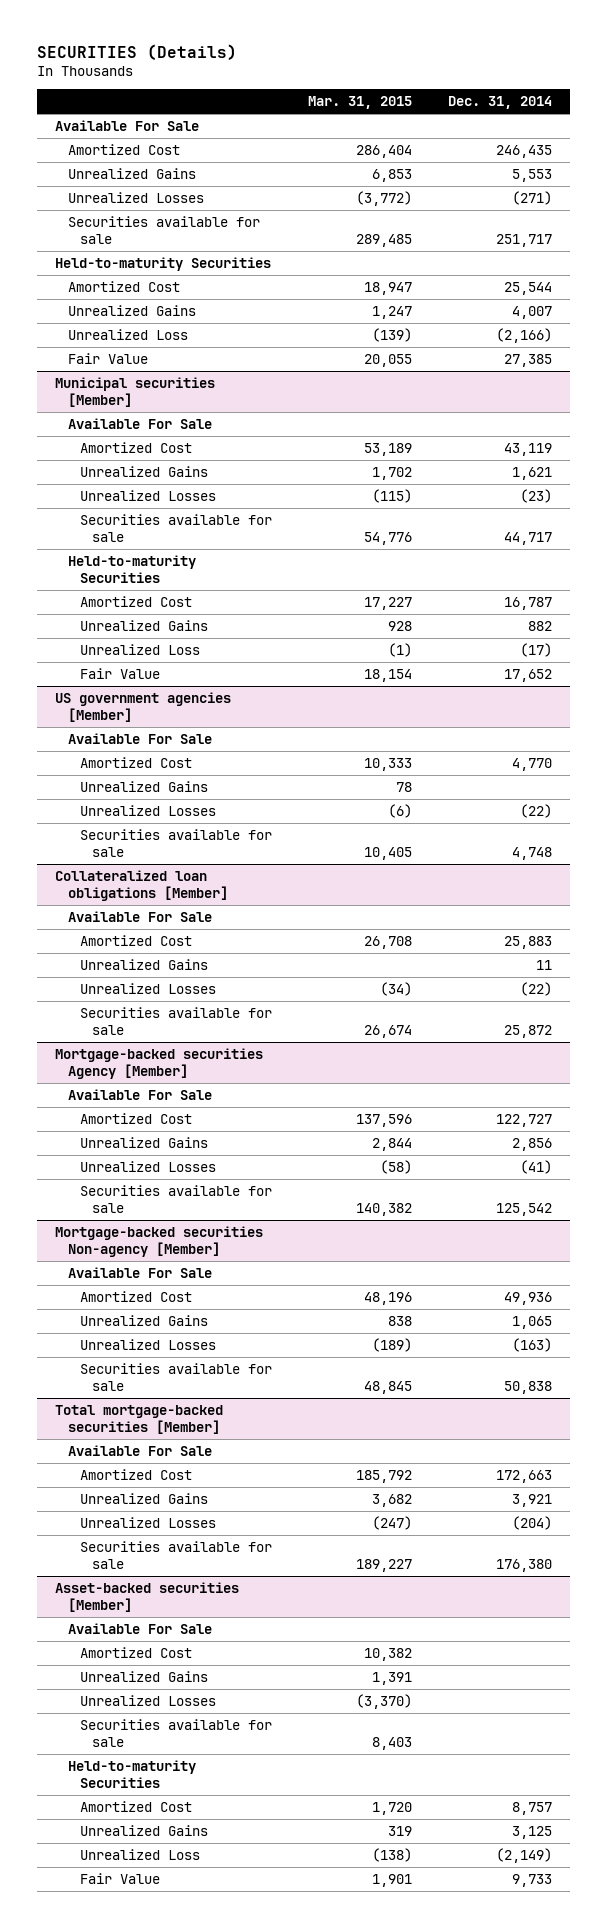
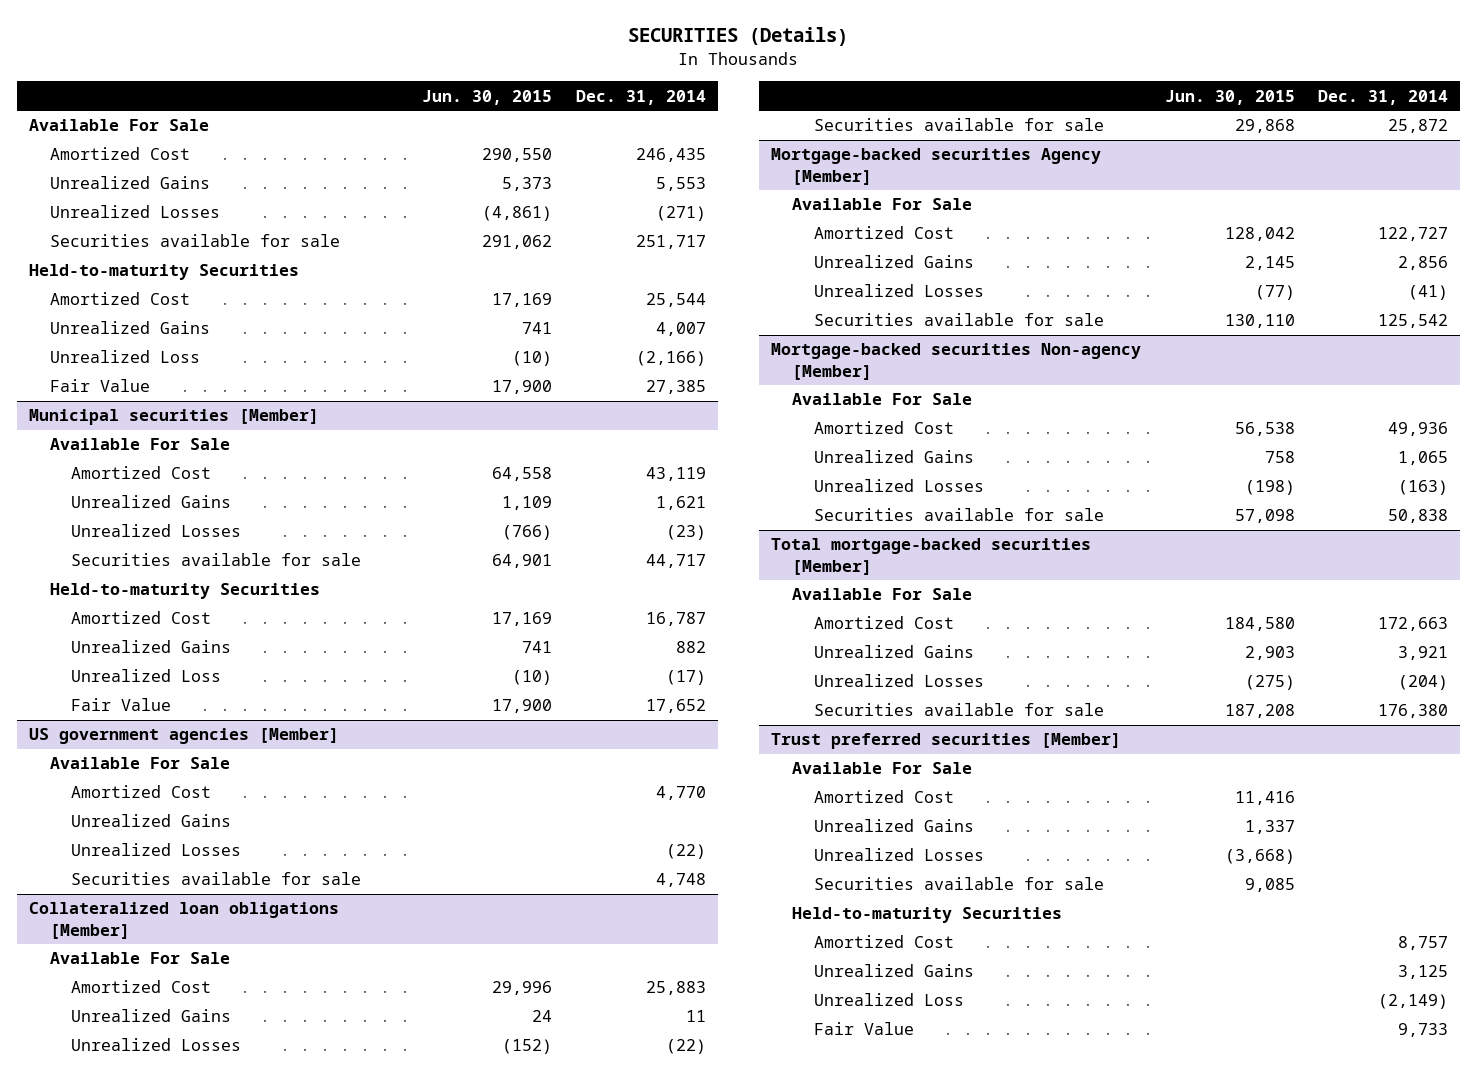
- | Mar. 31, 2015 | Dec. 31, 2014
+ | Jun. 30, 2015 | Dec. 31, 2014
- Asset-backed securities [Member]
+ Trust preferred securities [Member]

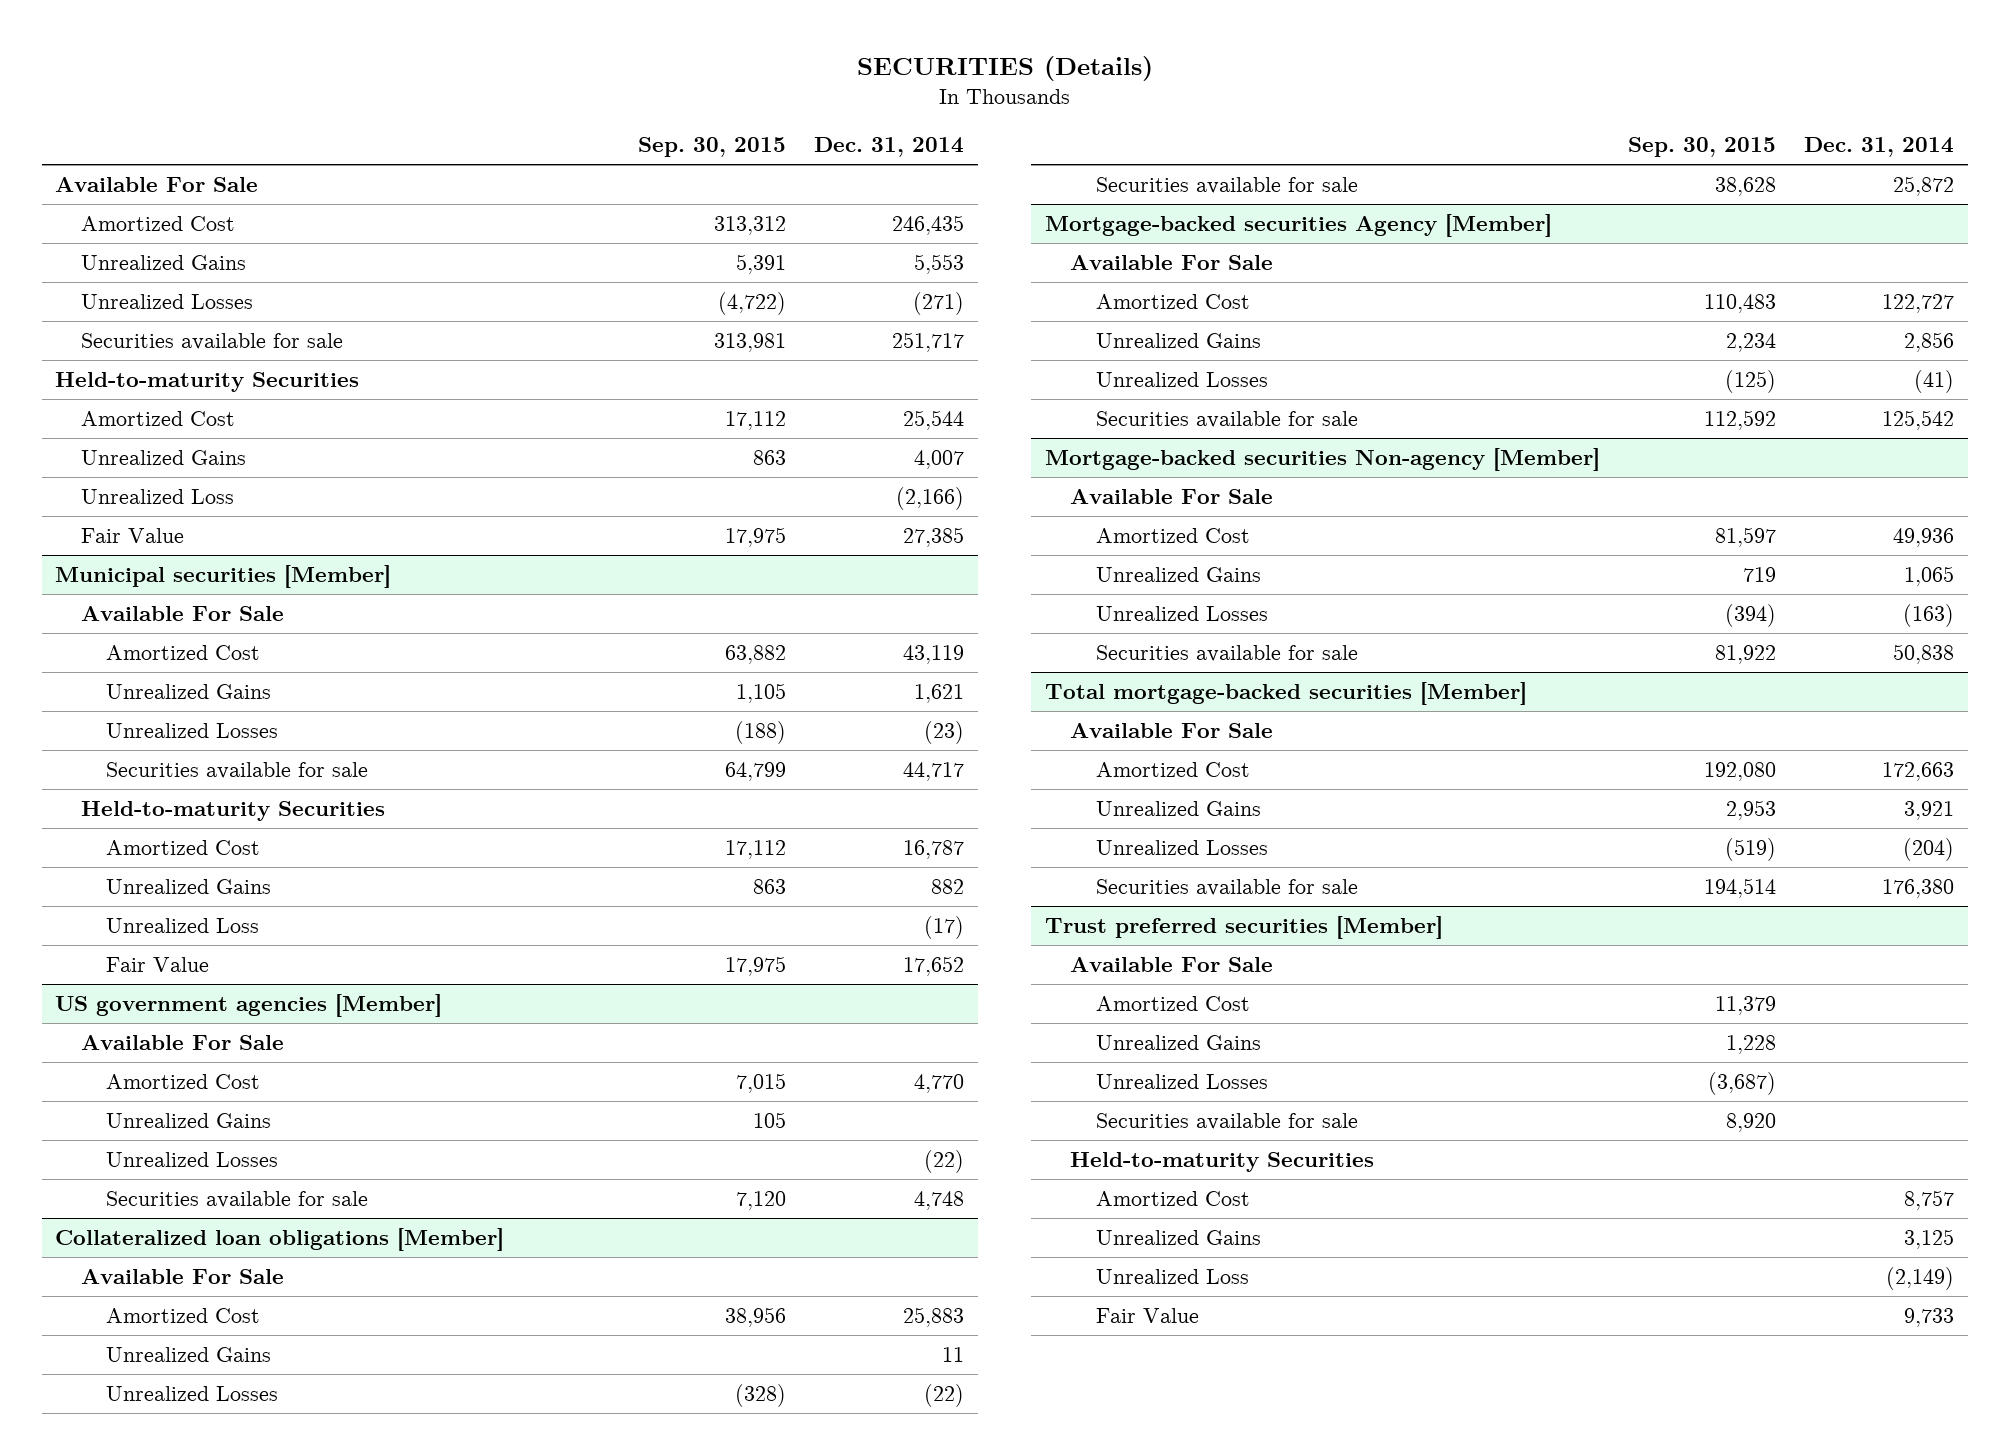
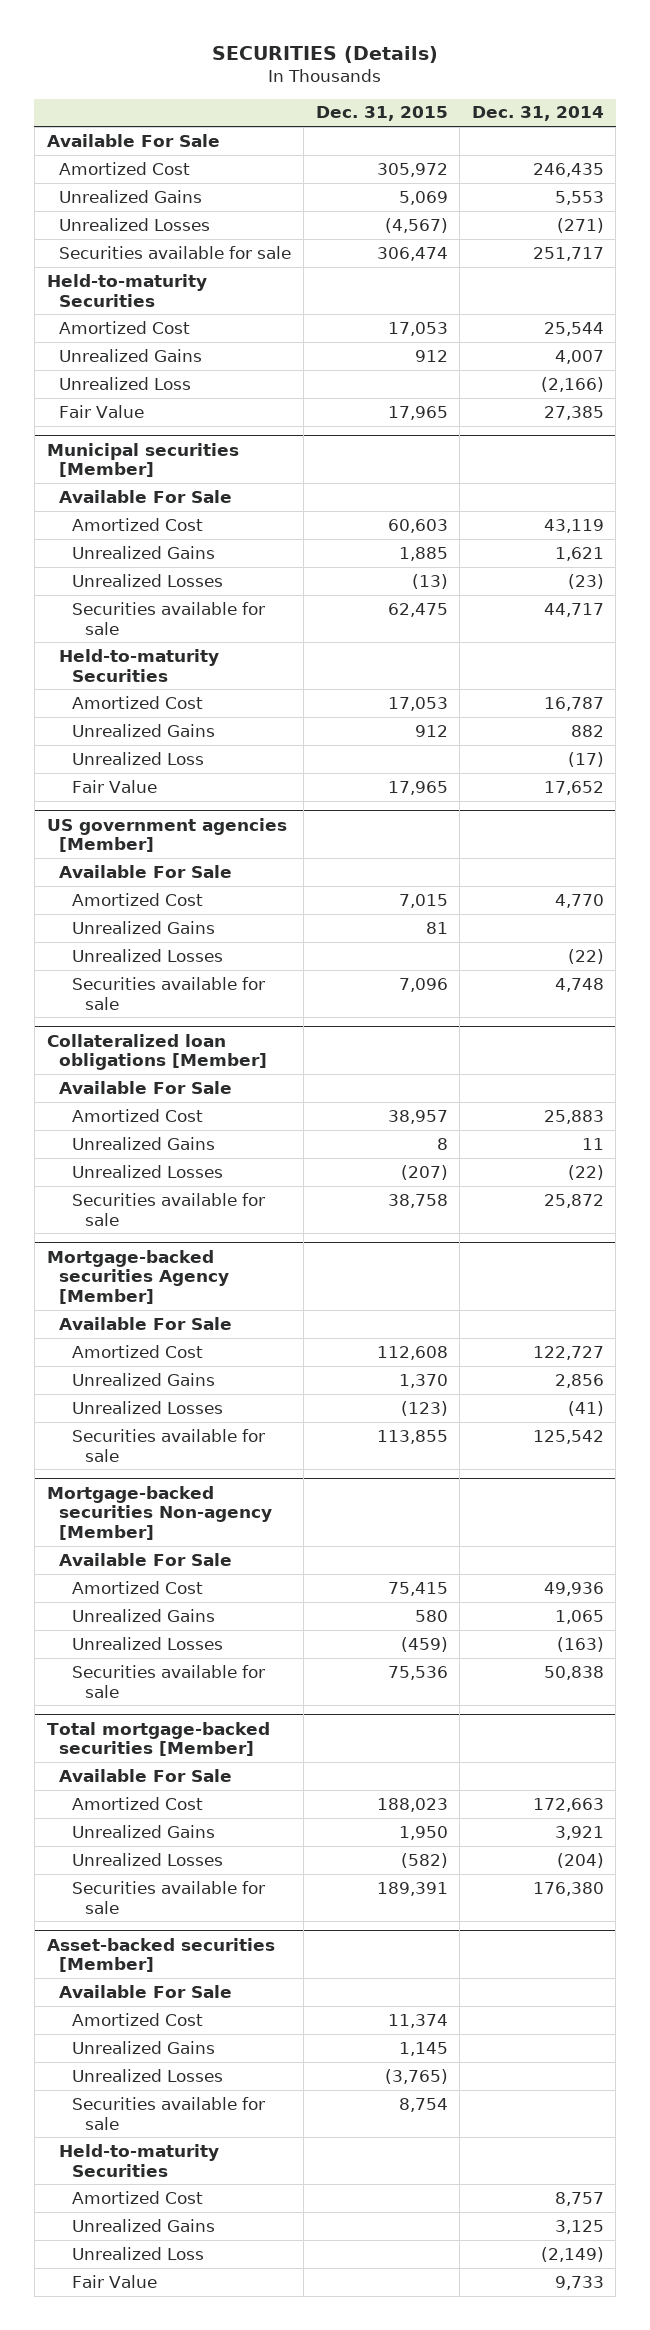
- | Sep. 30, 2015 | Dec. 31, 2014
+ | Dec. 31, 2015 | Dec. 31, 2014
- Trust preferred securities [Member]
+ Asset-backed securities [Member]

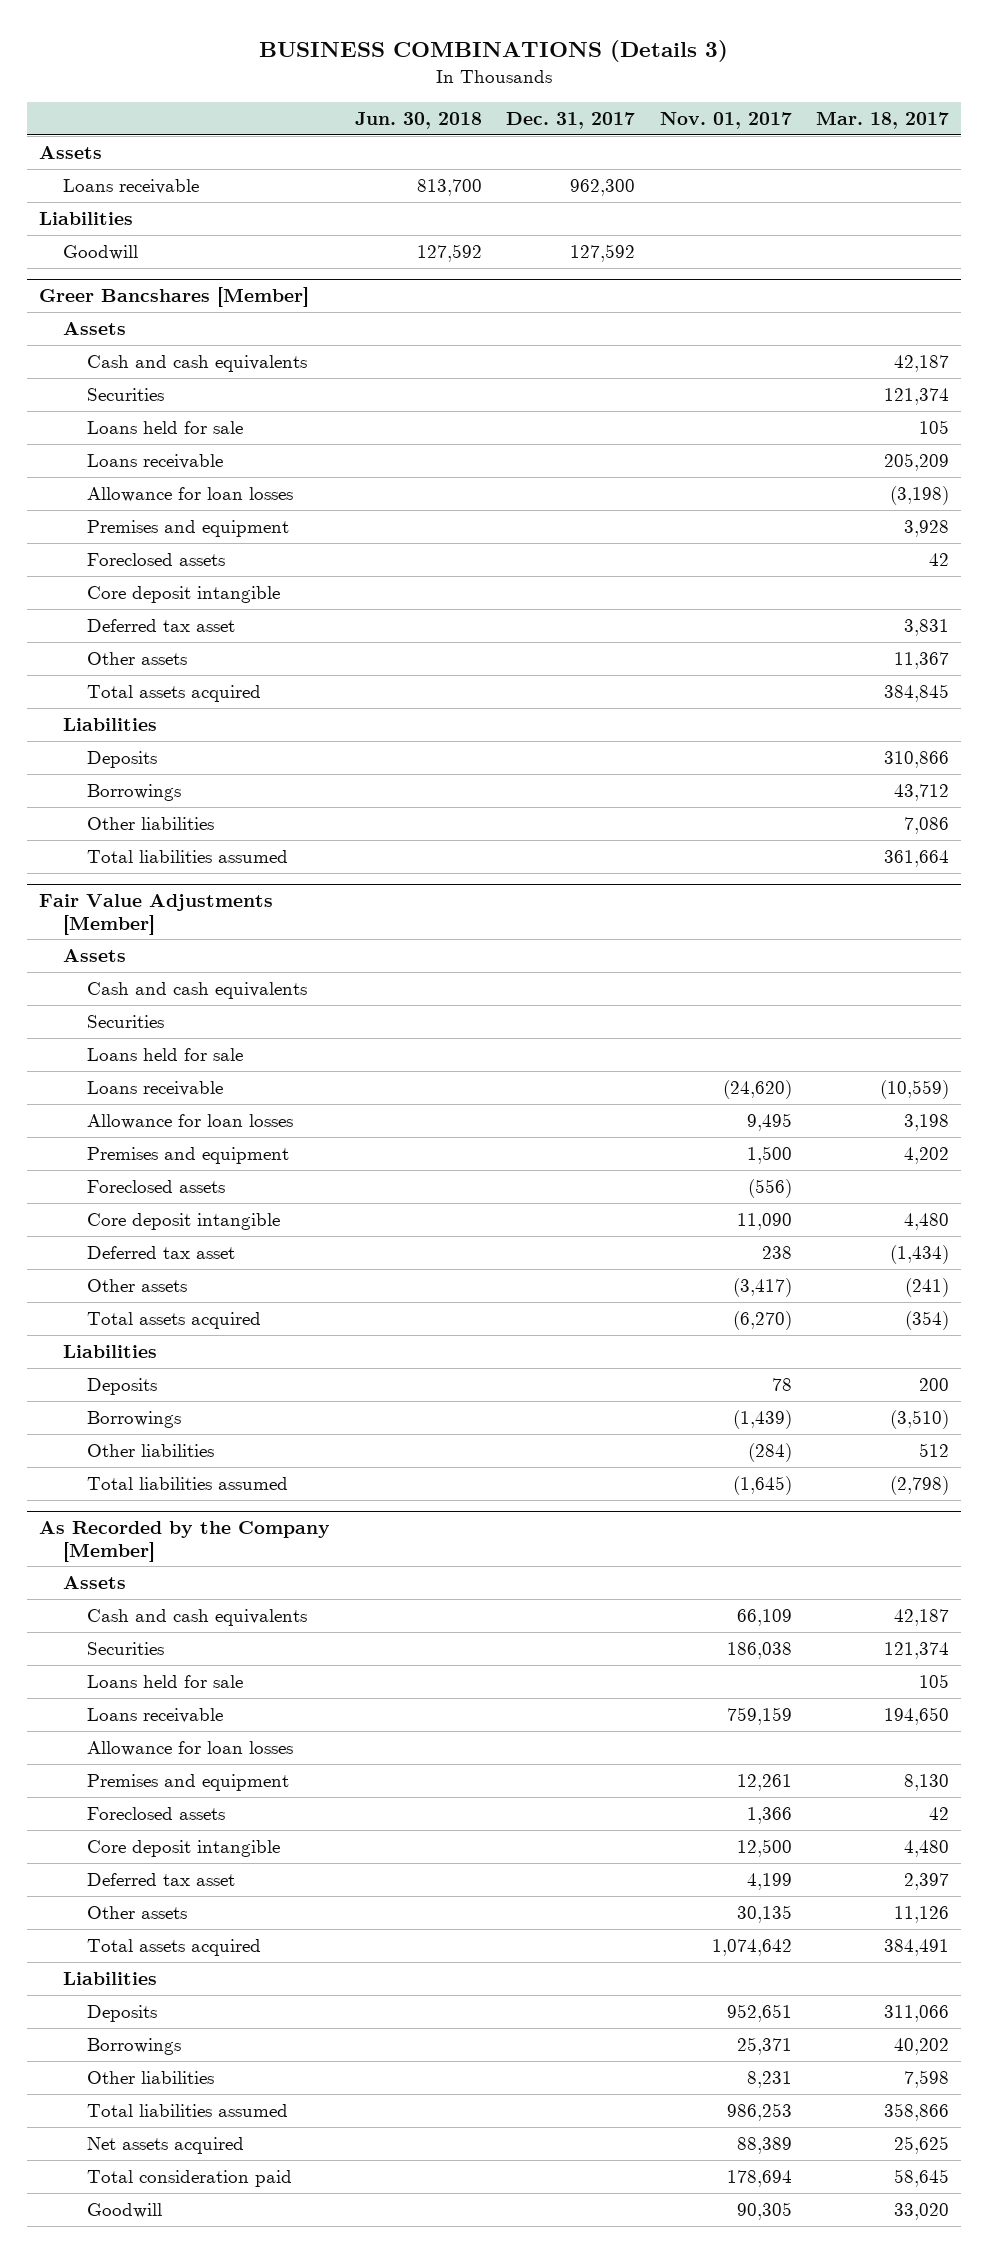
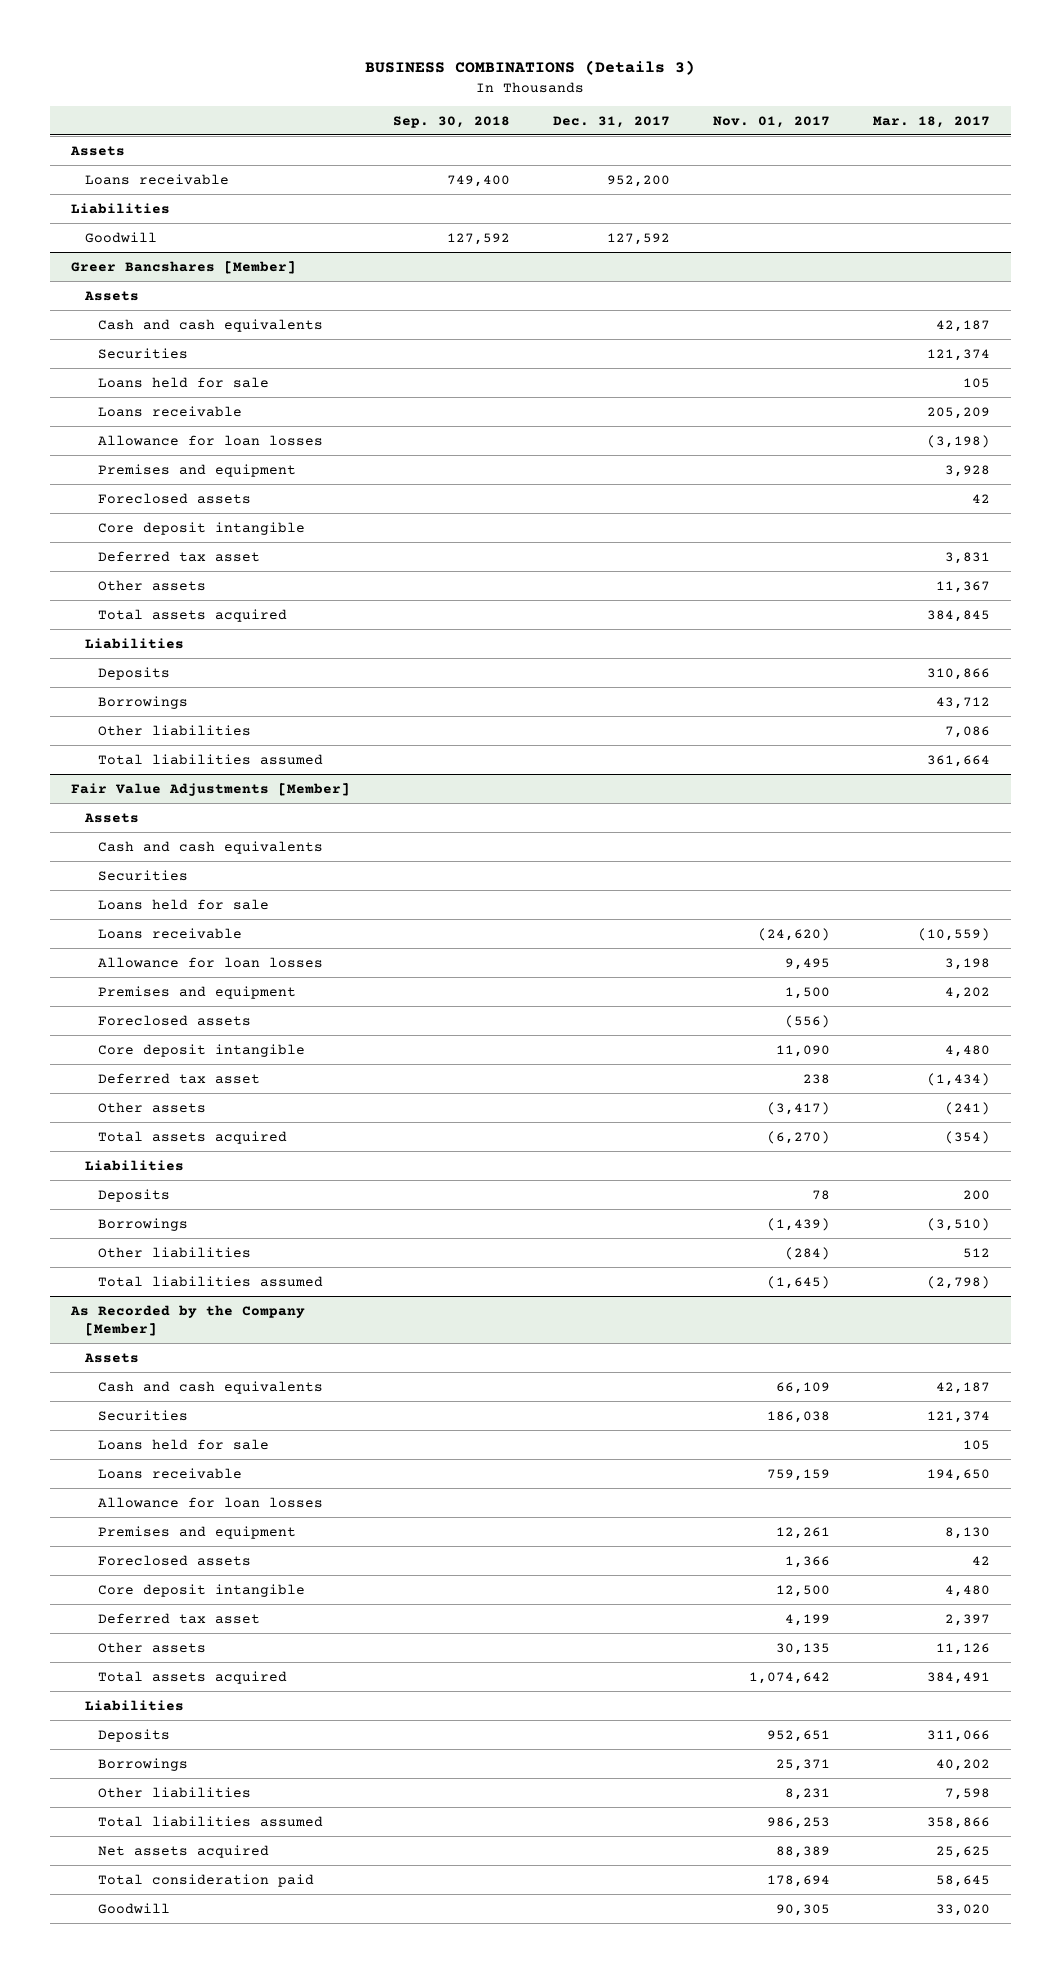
- | Jun. 30, 2018 | Dec. 31, 2017 | Nov. 01, 2017 | Mar. 18, 2017
+ | Sep. 30, 2018 | Dec. 31, 2017 | Nov. 01, 2017 | Mar. 18, 2017
- Loans receivable | 813,700 | 962,300 | |
+ Loans receivable | 749,400 | 952,200 | |

